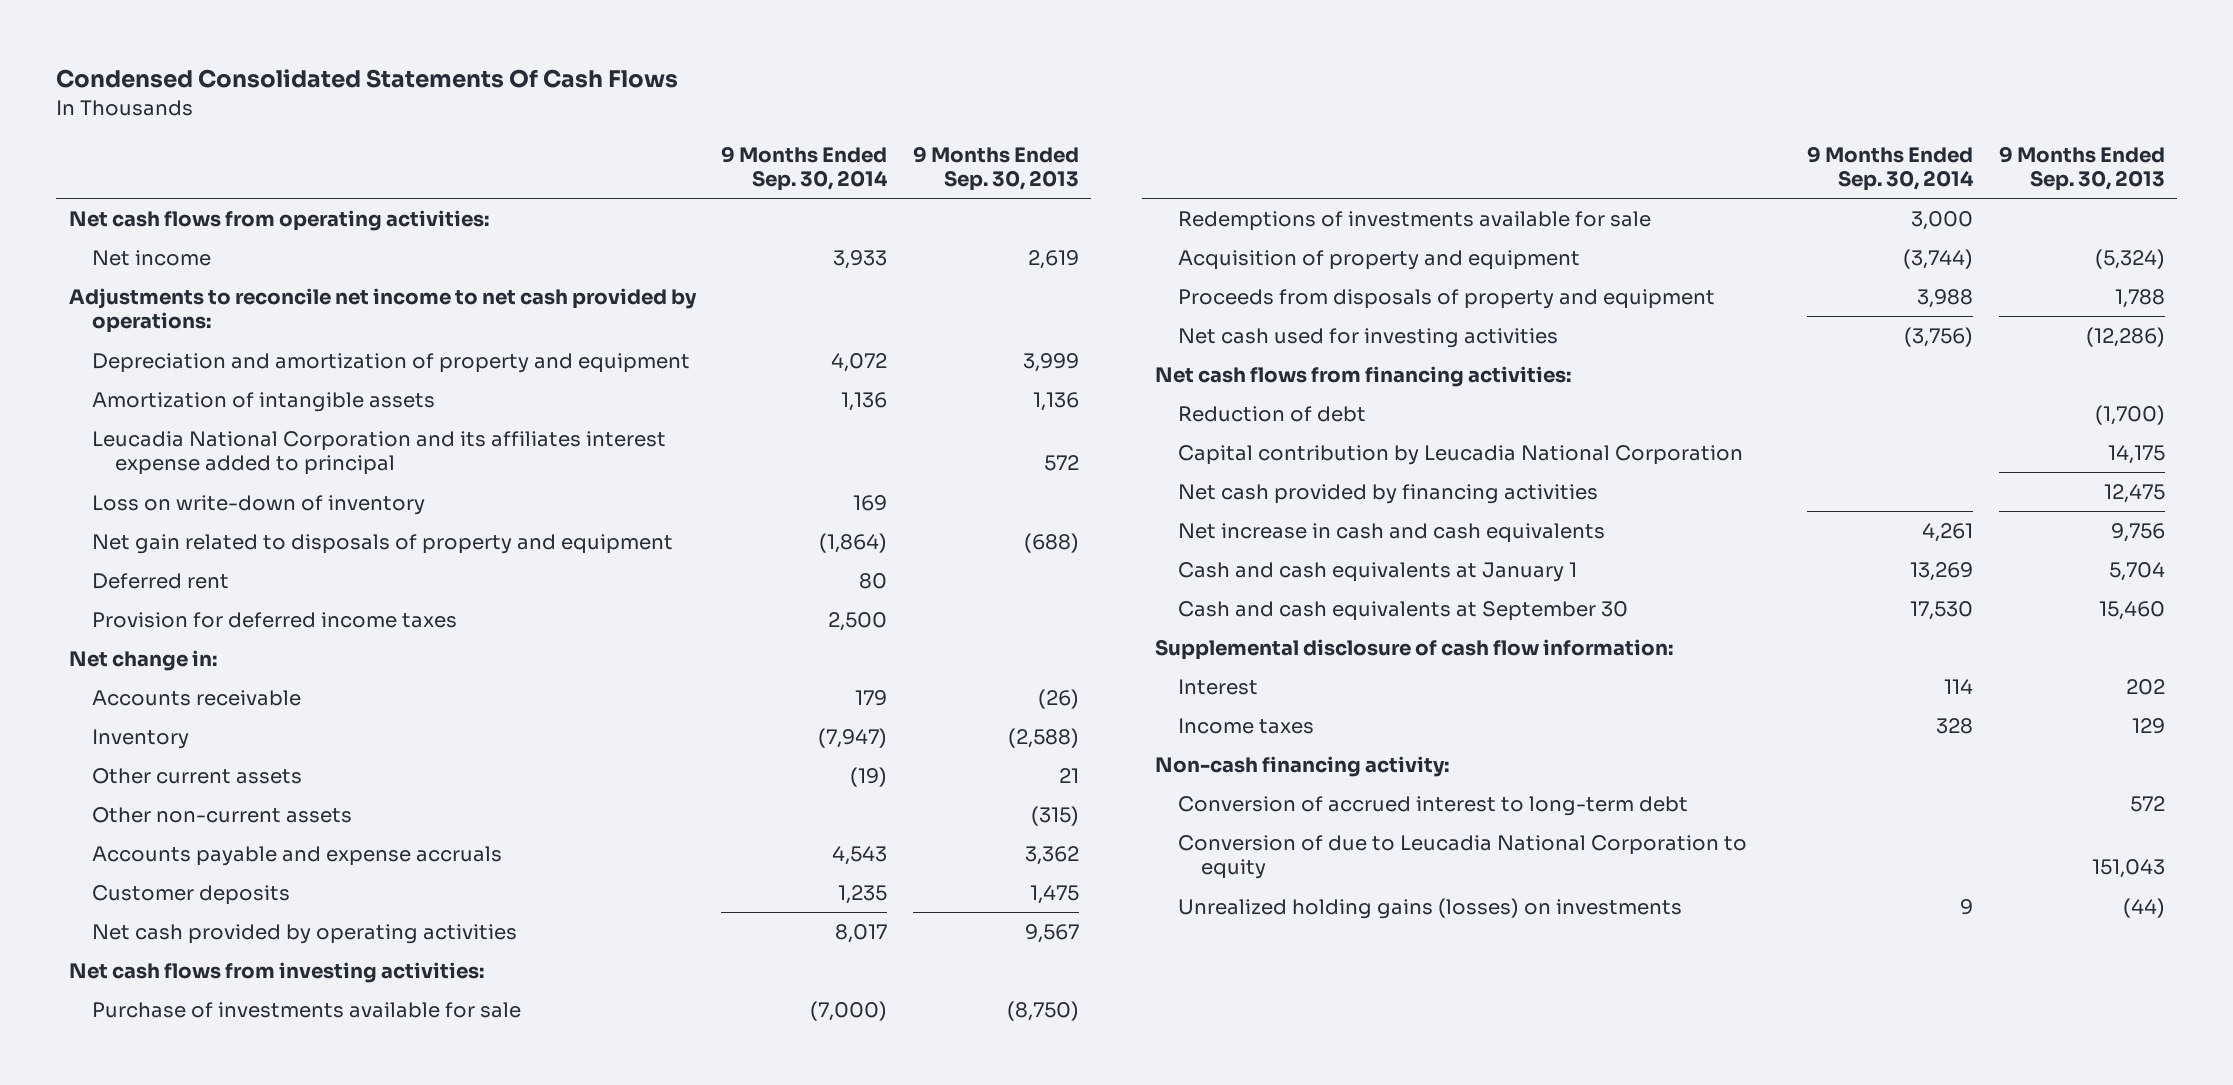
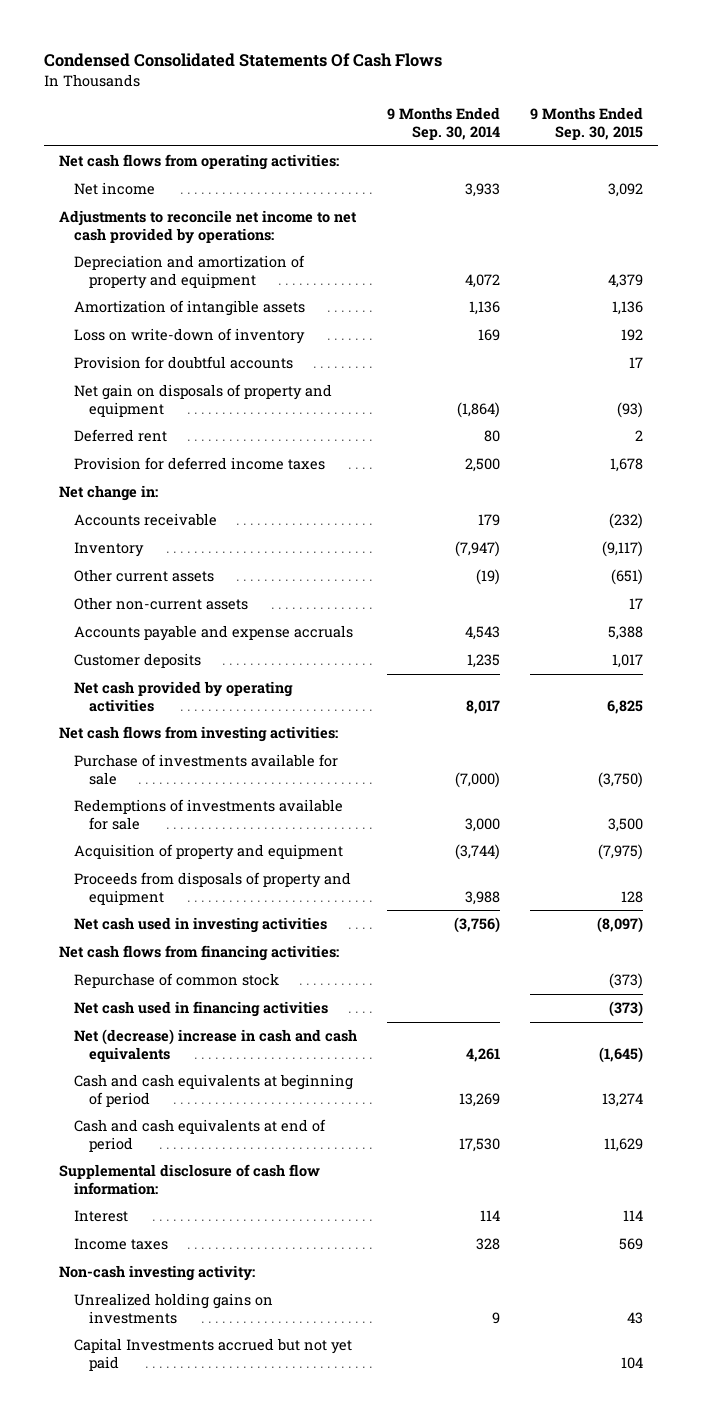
- | 9 Months Ended Sep. 30, 2014 | 9 Months Ended Sep. 30, 2013
+ | 9 Months Ended Sep. 30, 2014 | 9 Months Ended Sep. 30, 2015
- Leucadia National Corporation and its affiliates interest expense added to principal | | 572
- Net gain related to disposals of property and equipment | (1,864) | (688)
+ Provision for doubtful accounts | | 17
+ Net gain on disposals of property and equipment | (1,864) | (93)
- Net cash used for investing activities | (3,756) | (12,286)
+ Net cash used in investing activities | (3,756) | (8,097)
- Reduction of debt | | (1,700)
- Capital contribution by Leucadia National Corporation | | 14,175
- Net cash provided by financing activities | | 12,475
- Net increase in cash and cash equivalents | 4,261 | 9,756
- Cash and cash equivalents at January 1 | 13,269 | 5,704
- Cash and cash equivalents at September 30 | 17,530 | 15,460
+ Repurchase of common stock | | (373)
+ Net cash used in financing activities | | (373)
+ Net (decrease) increase in cash and cash equivalents | 4,261 | (1,645)
+ Cash and cash equivalents at beginning of period | 13,269 | 13,274
+ Cash and cash equivalents at end of period | 17,530 | 11,629
- Non-cash financing activity:
- Conversion of accrued interest to long-term debt | | 572
- Conversion of due to Leucadia National Corporation to equity | | 151,043
- Unrealized holding gains (losses) on investments | 9 | (44)
+ Non-cash investing activity:
+ Unrealized holding gains on investments | 9 | 43
+ Capital Investments accrued but not yet paid | | 104

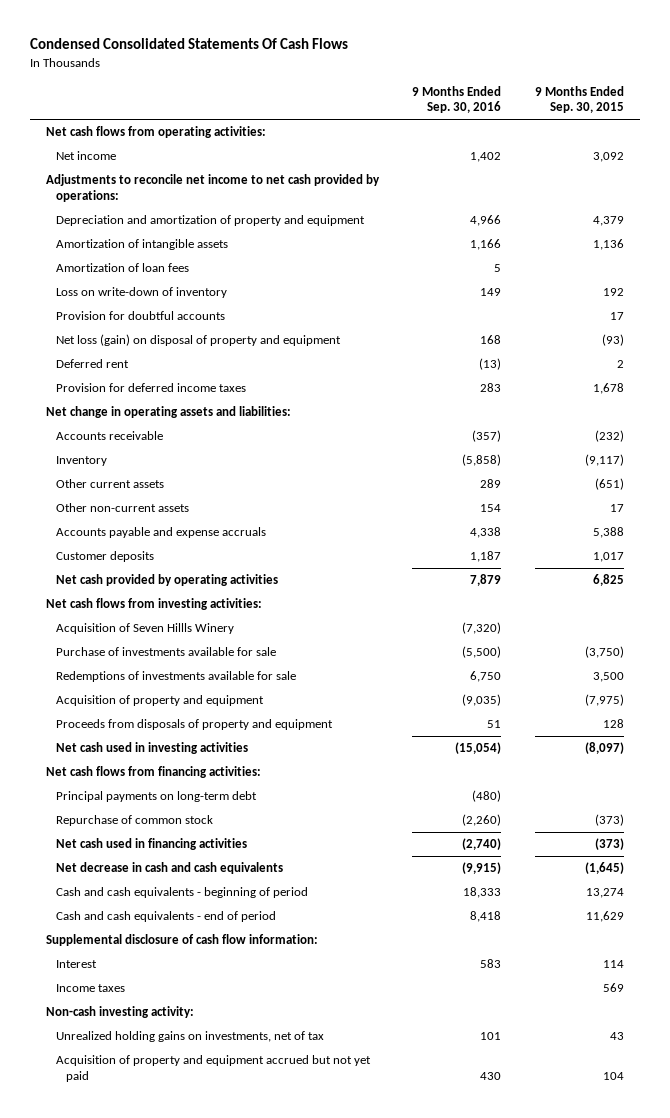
- | 9 Months Ended Sep. 30, 2014 | 9 Months Ended Sep. 30, 2015
+ | 9 Months Ended Sep. 30, 2016 | 9 Months Ended Sep. 30, 2015
+ Amortization of loan fees | 5 |
- Net gain on disposals of property and equipment | (1,864) | (93)
+ Net loss (gain) on disposal of property and equipment | 168 | (93)
- Net change in:
+ Net change in operating assets and liabilities:
+ Acquisition of Seven Hillls Winery | (7,320) |
+ Principal payments on long-term debt | (480) |
- Net (decrease) increase in cash and cash equivalents | 4,261 | (1,645)
- Cash and cash equivalents at beginning of period | 13,269 | 13,274
- Cash and cash equivalents at end of period | 17,530 | 11,629
+ Net decrease in cash and cash equivalents | (9,915) | (1,645)
+ Cash and cash equivalents - beginning of period | 18,333 | 13,274
+ Cash and cash equivalents - end of period | 8,418 | 11,629
- Unrealized holding gains on investments | 9 | 43
- Capital Investments accrued but not yet paid | | 104
+ Unrealized holding gains on investments, net of tax | 101 | 43
+ Acquisition of property and equipment accrued but not yet paid | 430 | 104

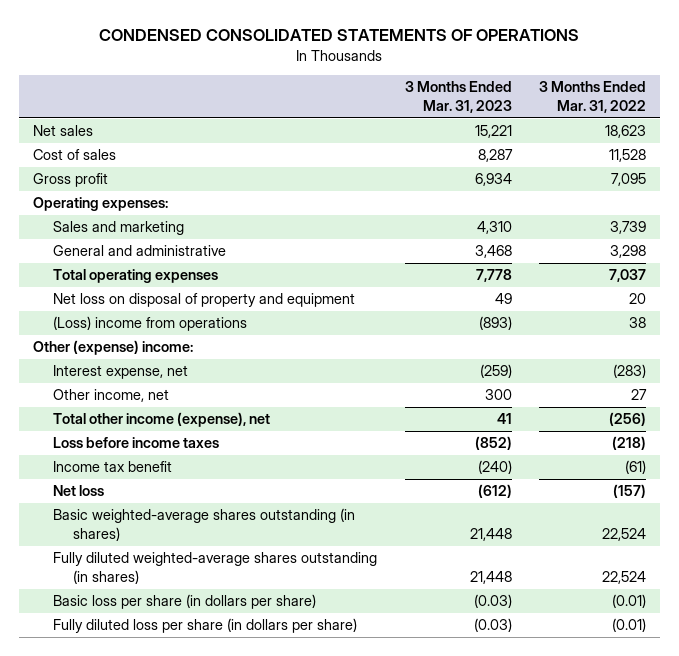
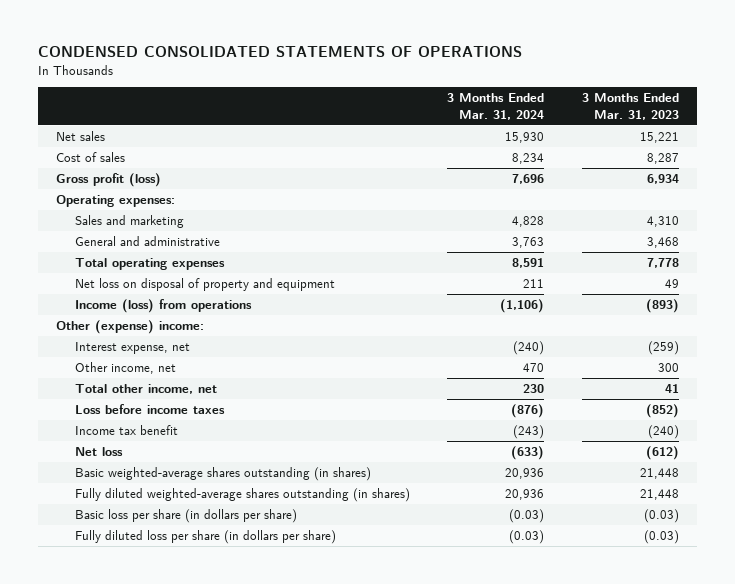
- | 3 Months Ended Mar. 31, 2023 | 3 Months Ended Mar. 31, 2022
+ | 3 Months Ended Mar. 31, 2024 | 3 Months Ended Mar. 31, 2023
- Gross profit | 6,934 | 7,095
+ Gross profit (loss) | 7,696 | 6,934
- (Loss) income from operations | (893) | 38
+ Income (loss) from operations | (1,106) | (893)
- Total other income (expense), net | 41 | (256)
+ Total other income, net | 230 | 41

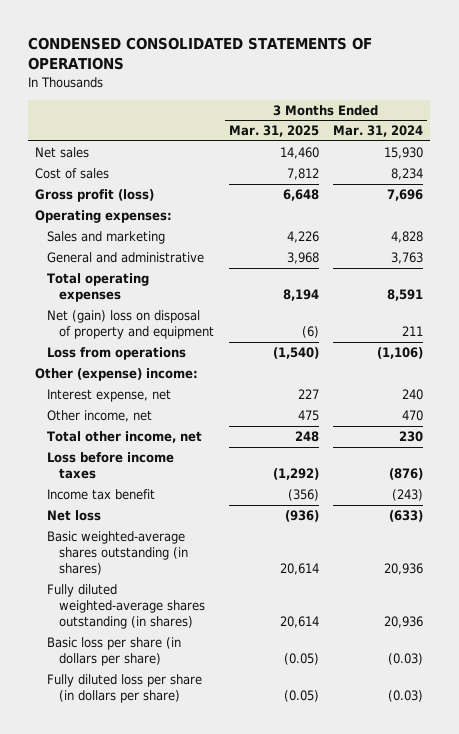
- | 3 Months Ended Mar. 31, 2024 | 3 Months Ended Mar. 31, 2023
+ | 3 Months Ended Mar. 31, 2025 | 3 Months Ended Mar. 31, 2024
- Net loss on disposal of property and equipment | 211 | 49
- Income (loss) from operations | (1,106) | (893)
+ Net (gain) loss on disposal of property and equipment | (6) | 211
+ Loss from operations | (1,540) | (1,106)
- Interest expense, net | (240) | (259)
+ Interest expense, net | 227 | 240

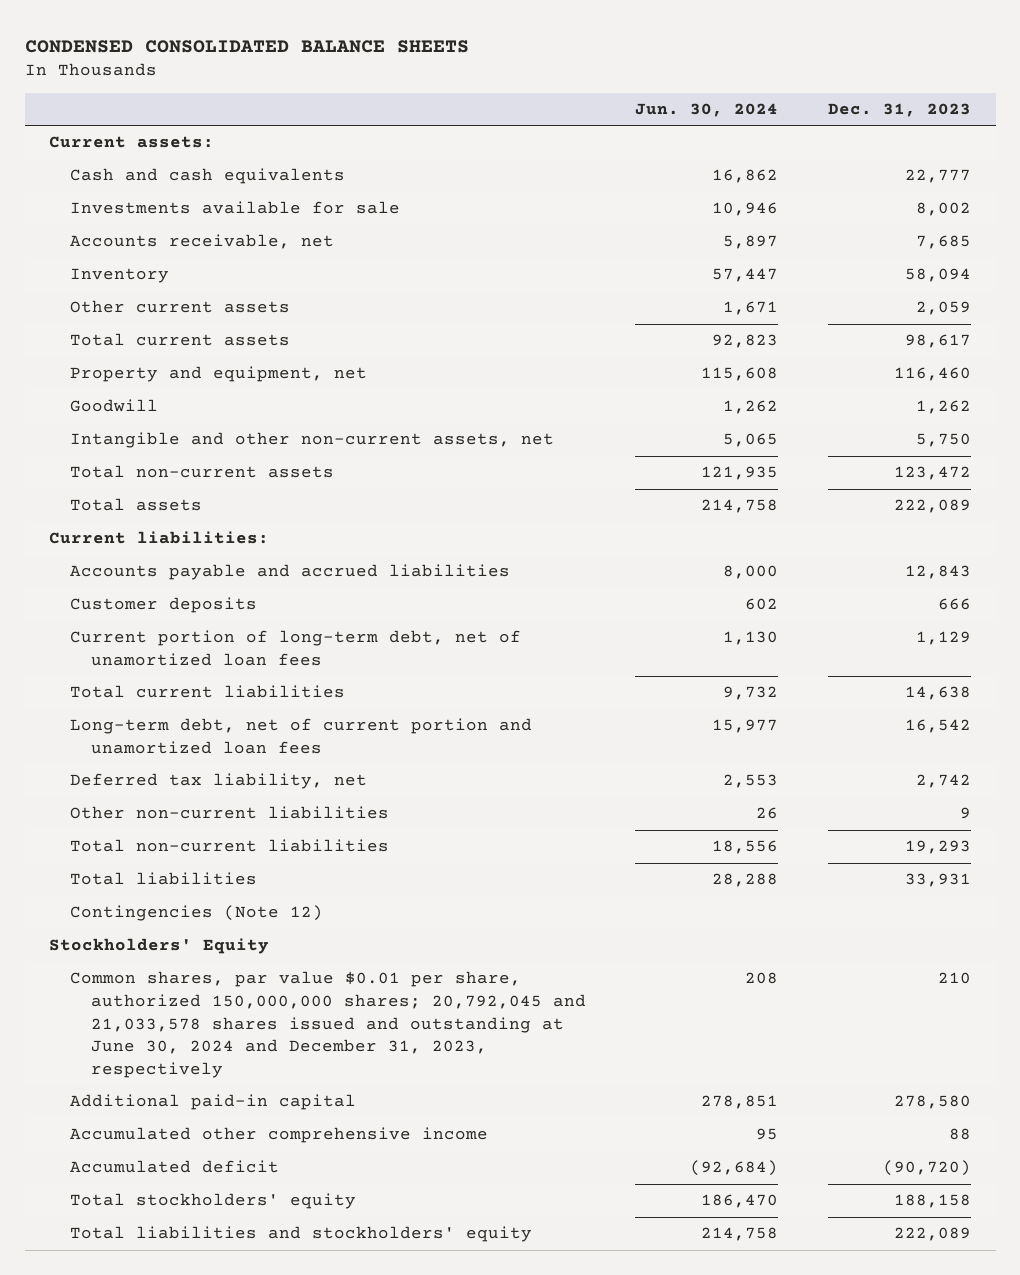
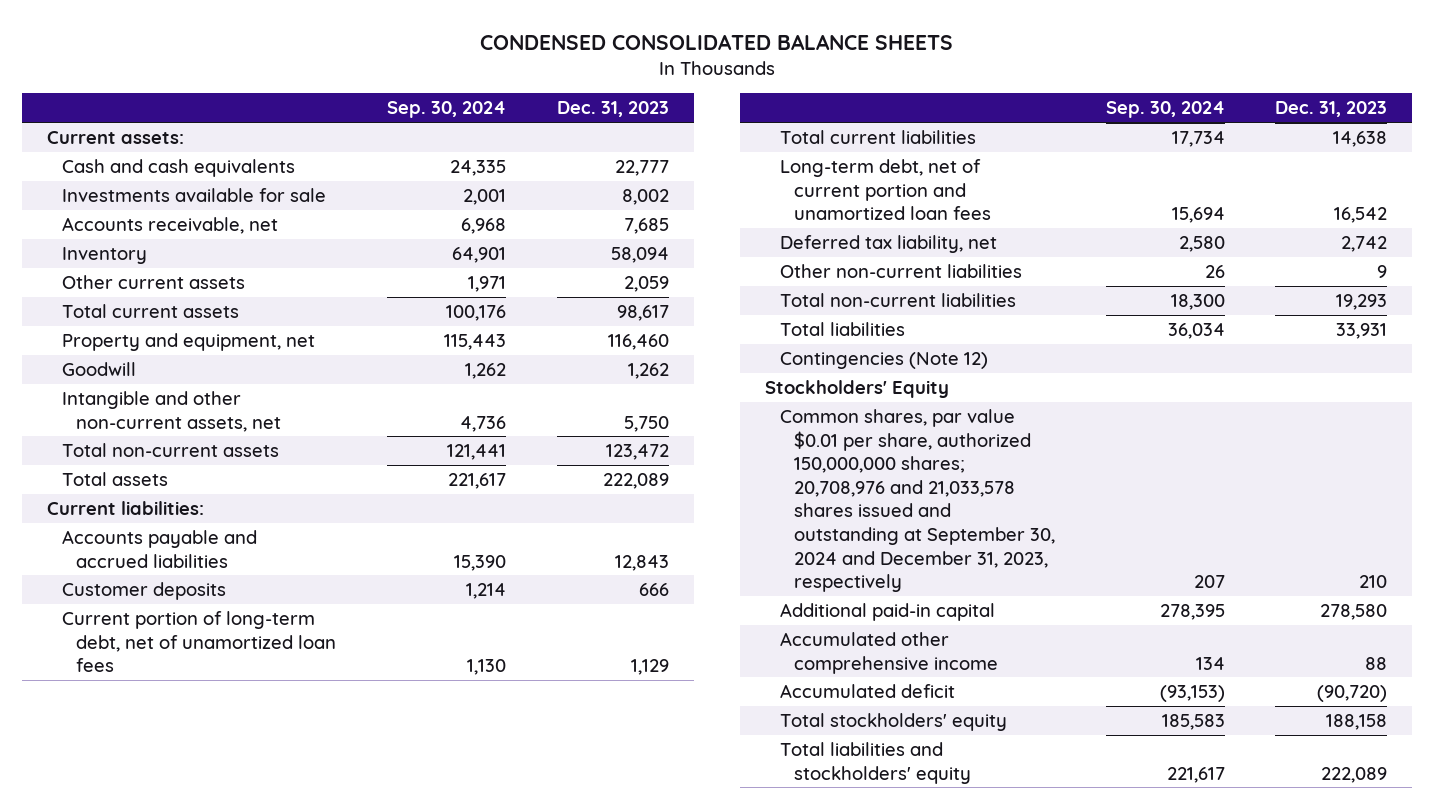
- | Jun. 30, 2024 | Dec. 31, 2023
+ | Sep. 30, 2024 | Dec. 31, 2023
- Common shares, par value $0.01 per share, authorized 150,000,000 shares; 20,792,045 and 21,033,578 shares issued and outstanding at June 30, 2024 and December 31, 2023, respectively | 208 | 210
+ Common shares, par value $0.01 per share, authorized 150,000,000 shares; 20,708,976 and 21,033,578 shares issued and outstanding at September 30, 2024 and December 31, 2023, respectively | 207 | 210

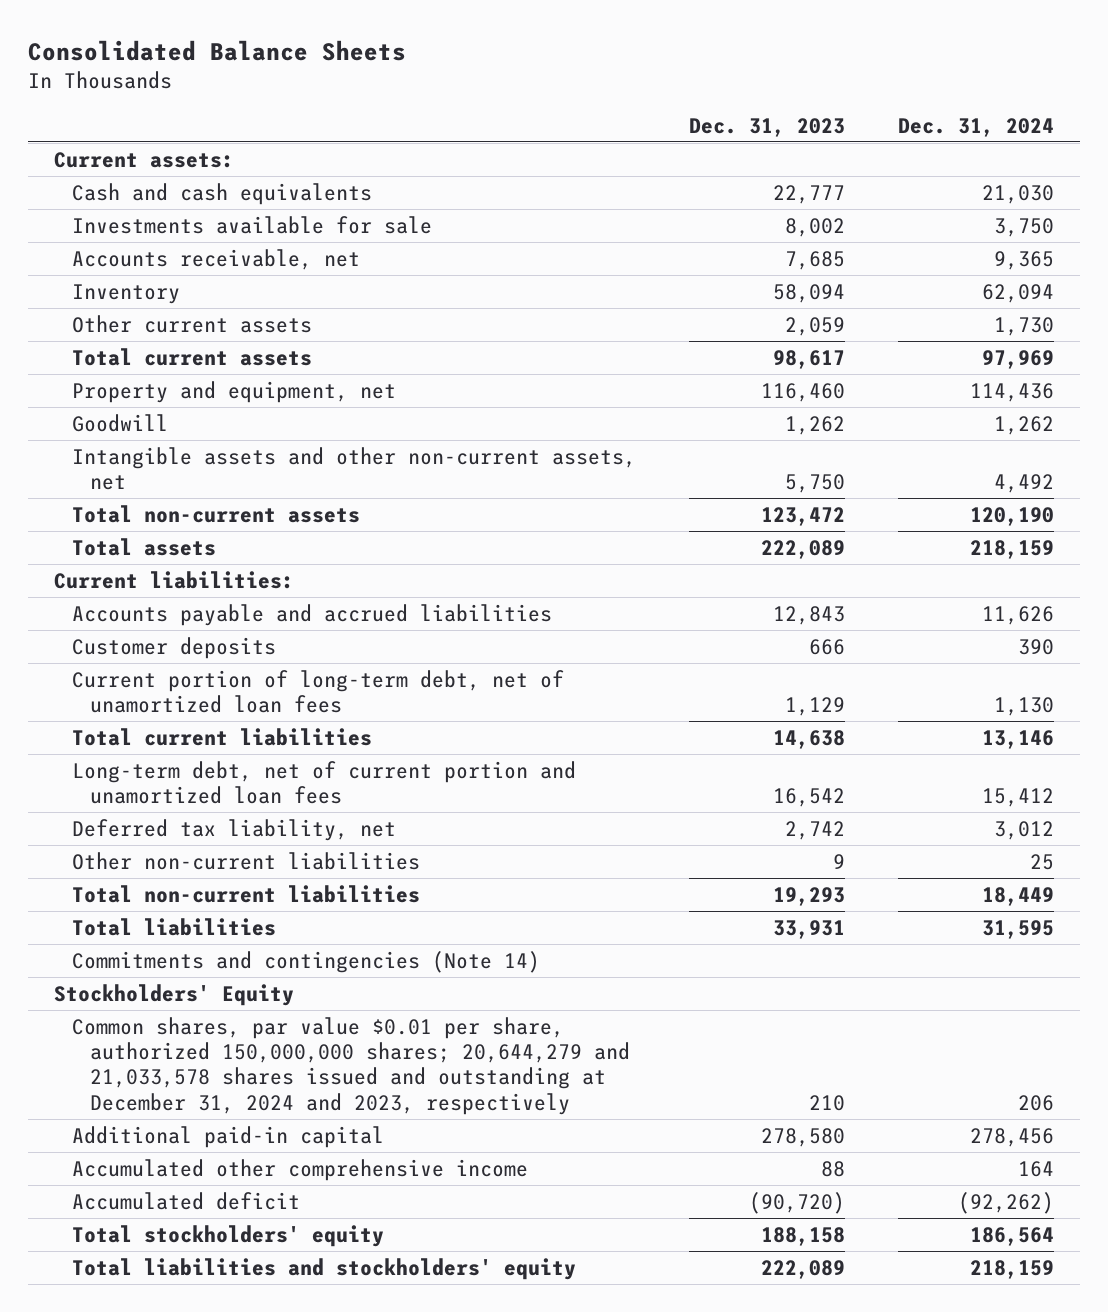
- CONDENSED CONSOLIDATED BALANCE SHEETS
+ Consolidated Balance Sheets
- | Sep. 30, 2024 | Dec. 31, 2023
+ | Dec. 31, 2023 | Dec. 31, 2024
- Intangible and other non-current assets, net | 4,736 | 5,750
+ Intangible assets and other non-current assets, net | 5,750 | 4,492
- Contingencies (Note 12)
+ Commitments and contingencies (Note 14)
- Common shares, par value $0.01 per share, authorized 150,000,000 shares; 20,708,976 and 21,033,578 shares issued and outstanding at September 30, 2024 and December 31, 2023, respectively | 207 | 210
+ Common shares, par value $0.01 per share, authorized 150,000,000 shares; 20,644,279 and 21,033,578 shares issued and outstanding at December 31, 2024 and 2023, respectively | 210 | 206

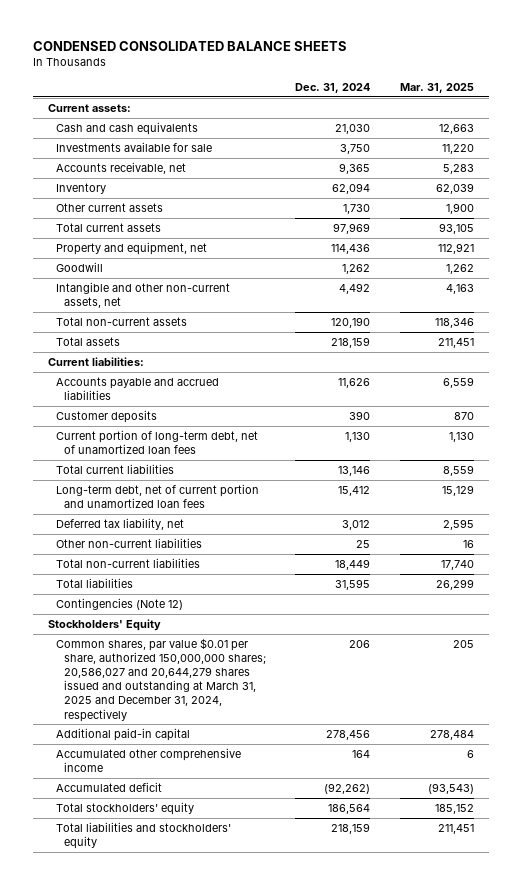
- Consolidated Balance Sheets
+ CONDENSED CONSOLIDATED BALANCE SHEETS
- | Dec. 31, 2023 | Dec. 31, 2024
+ | Dec. 31, 2024 | Mar. 31, 2025
- Intangible assets and other non-current assets, net | 5,750 | 4,492
+ Intangible and other non-current assets, net | 4,492 | 4,163
- Commitments and contingencies (Note 14)
+ Contingencies (Note 12)
- Common shares, par value $0.01 per share, authorized 150,000,000 shares; 20,644,279 and 21,033,578 shares issued and outstanding at December 31, 2024 and 2023, respectively | 210 | 206
+ Common shares, par value $0.01 per share, authorized 150,000,000 shares; 20,586,027 and 20,644,279 shares issued and outstanding at March 31, 2025 and December 31, 2024, respectively | 206 | 205

